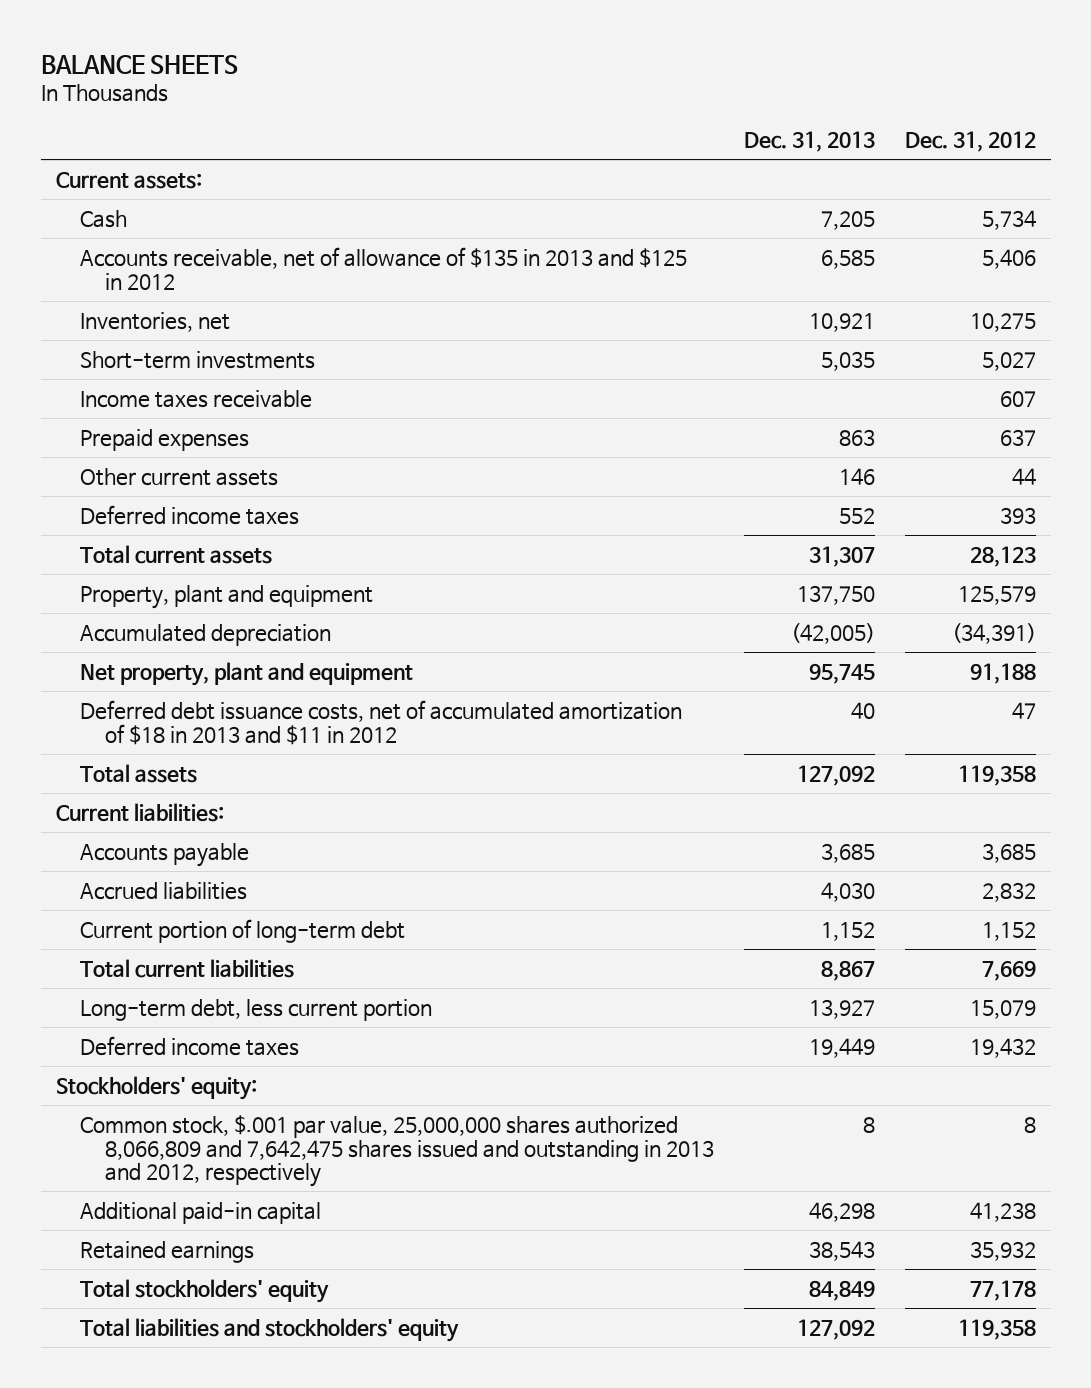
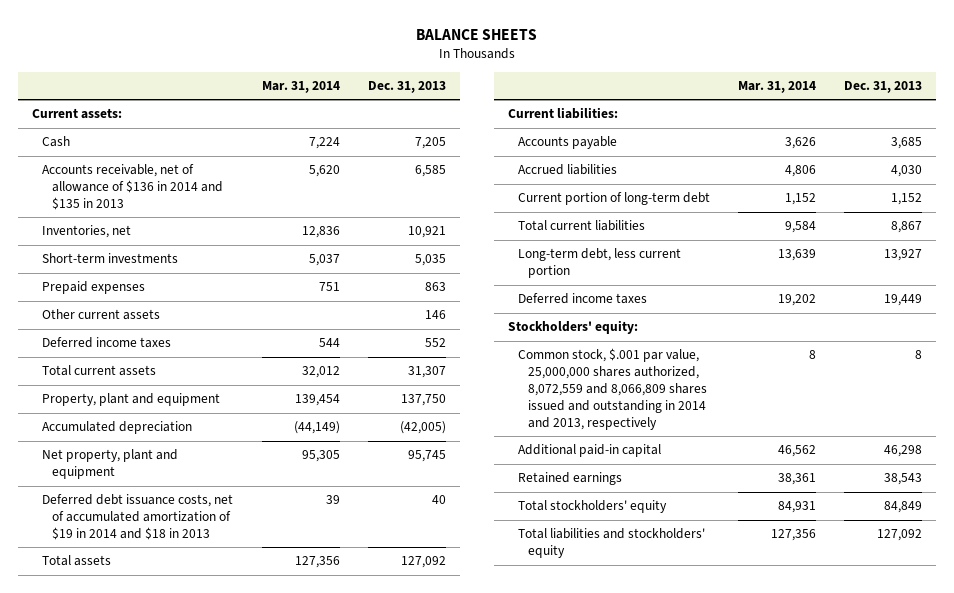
- | Dec. 31, 2013 | Dec. 31, 2012
+ | Mar. 31, 2014 | Dec. 31, 2013
- Accounts receivable, net of allowance of $135 in 2013 and $125 in 2012 | 6,585 | 5,406
+ Accounts receivable, net of allowance of $136 in 2014 and $135 in 2013 | 5,620 | 6,585
- Income taxes receivable | | 607
- Deferred debt issuance costs, net of accumulated amortization of $18 in 2013 and $11 in 2012 | 40 | 47
+ Deferred debt issuance costs, net of accumulated amortization of $19 in 2014 and $18 in 2013 | 39 | 40
- Common stock, $.001 par value, 25,000,000 shares authorized 8,066,809 and 7,642,475 shares issued and outstanding in 2013 and 2012, respectively | 8 | 8
+ Common stock, $.001 par value, 25,000,000 shares authorized, 8,072,559 and 8,066,809 shares issued and outstanding in 2014 and 2013, respectively | 8 | 8

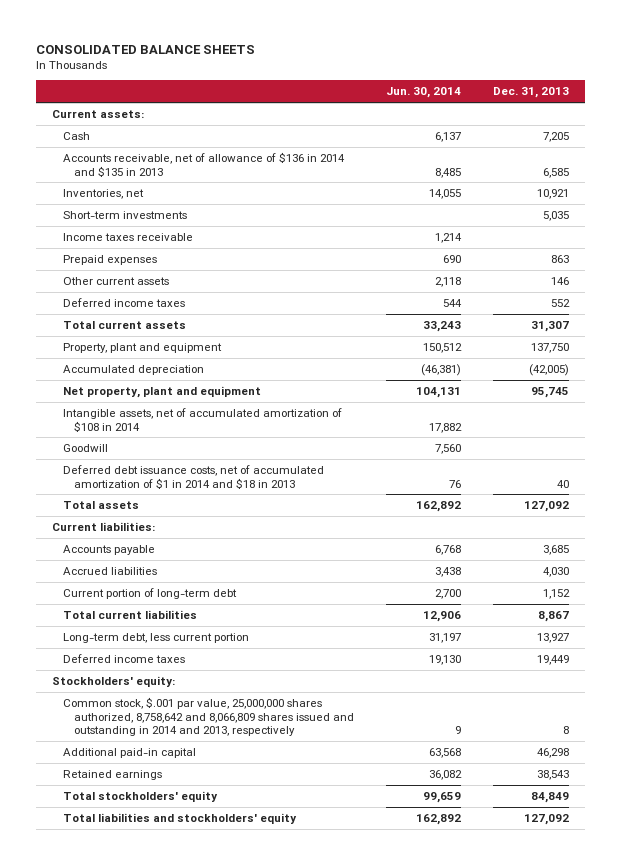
- BALANCE SHEETS
+ CONSOLIDATED BALANCE SHEETS
- | Mar. 31, 2014 | Dec. 31, 2013
+ | Jun. 30, 2014 | Dec. 31, 2013
+ Income taxes receivable | 1,214 |
- Deferred debt issuance costs, net of accumulated amortization of $19 in 2014 and $18 in 2013 | 39 | 40
+ Intangible assets, net of accumulated amortization of $108 in 2014 | 17,882 |
+ Goodwill | 7,560 |
+ Deferred debt issuance costs, net of accumulated amortization of $1 in 2014 and $18 in 2013 | 76 | 40
- Common stock, $.001 par value, 25,000,000 shares authorized, 8,072,559 and 8,066,809 shares issued and outstanding in 2014 and 2013, respectively | 8 | 8
+ Common stock, $.001 par value, 25,000,000 shares authorized, 8,758,642 and 8,066,809 shares issued and outstanding in 2014 and 2013, respectively | 9 | 8

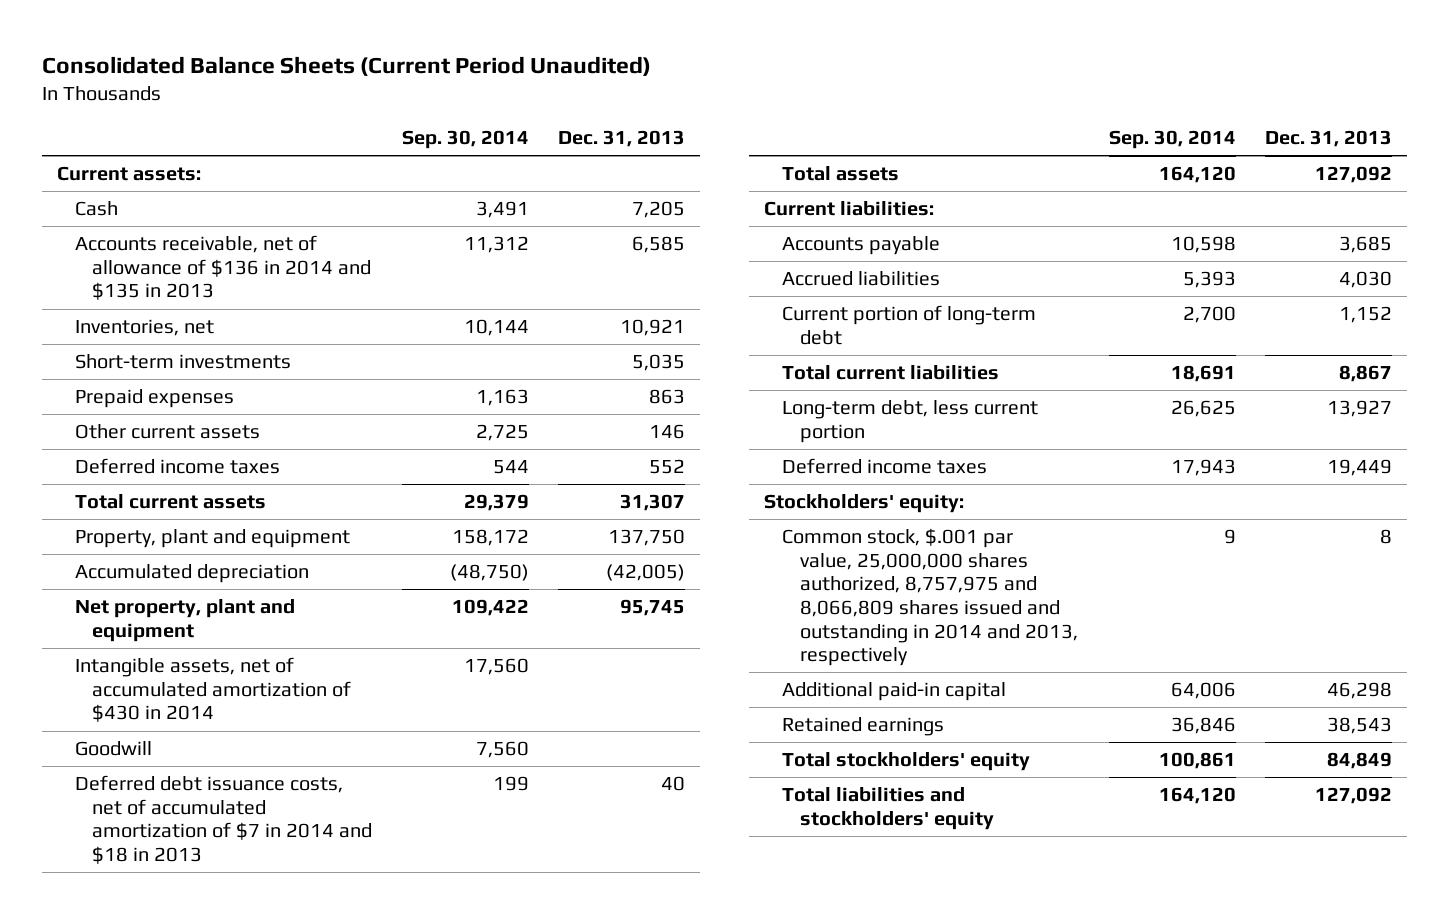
- CONSOLIDATED BALANCE SHEETS
+ Consolidated Balance Sheets (Current Period Unaudited)
- | Jun. 30, 2014 | Dec. 31, 2013
+ | Sep. 30, 2014 | Dec. 31, 2013
- Income taxes receivable | 1,214 |
- Intangible assets, net of accumulated amortization of $108 in 2014 | 17,882 |
+ Intangible assets, net of accumulated amortization of $430 in 2014 | 17,560 |
- Deferred debt issuance costs, net of accumulated amortization of $1 in 2014 and $18 in 2013 | 76 | 40
+ Deferred debt issuance costs, net of accumulated amortization of $7 in 2014 and $18 in 2013 | 199 | 40
- Common stock, $.001 par value, 25,000,000 shares authorized, 8,758,642 and 8,066,809 shares issued and outstanding in 2014 and 2013, respectively | 9 | 8
+ Common stock, $.001 par value, 25,000,000 shares authorized, 8,757,975 and 8,066,809 shares issued and outstanding in 2014 and 2013, respectively | 9 | 8

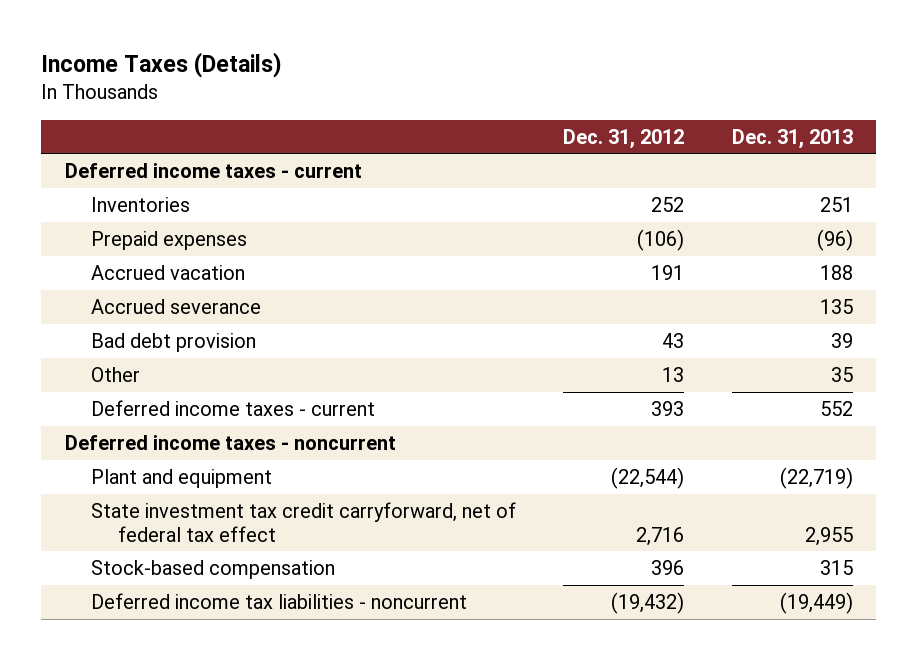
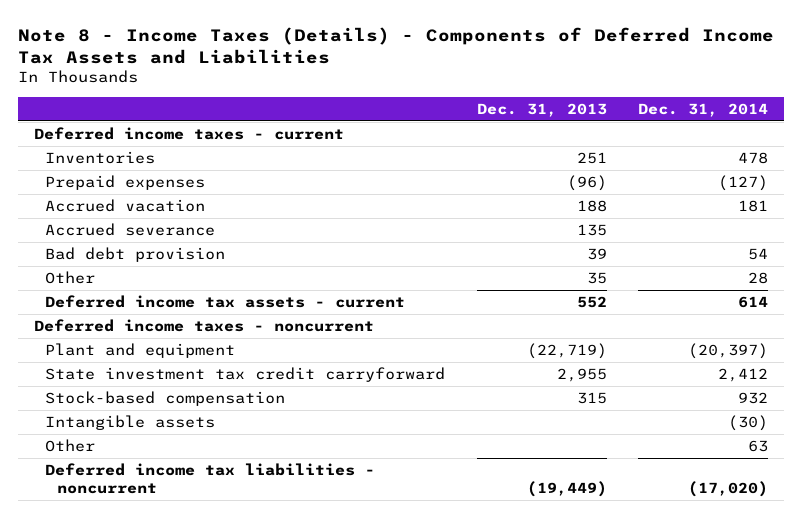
- Income Taxes (Details)
+ Note 8 - Income Taxes (Details) - Components of Deferred Income Tax Assets and Liabilities
- | Dec. 31, 2012 | Dec. 31, 2013
+ | Dec. 31, 2013 | Dec. 31, 2014
- Deferred income taxes - current | 393 | 552
+ Deferred income tax assets - current | 552 | 614
- State investment tax credit carryforward, net of federal tax effect | 2,716 | 2,955
+ State investment tax credit carryforward | 2,955 | 2,412
+ Intangible assets | | (30)
+ Other | | 63

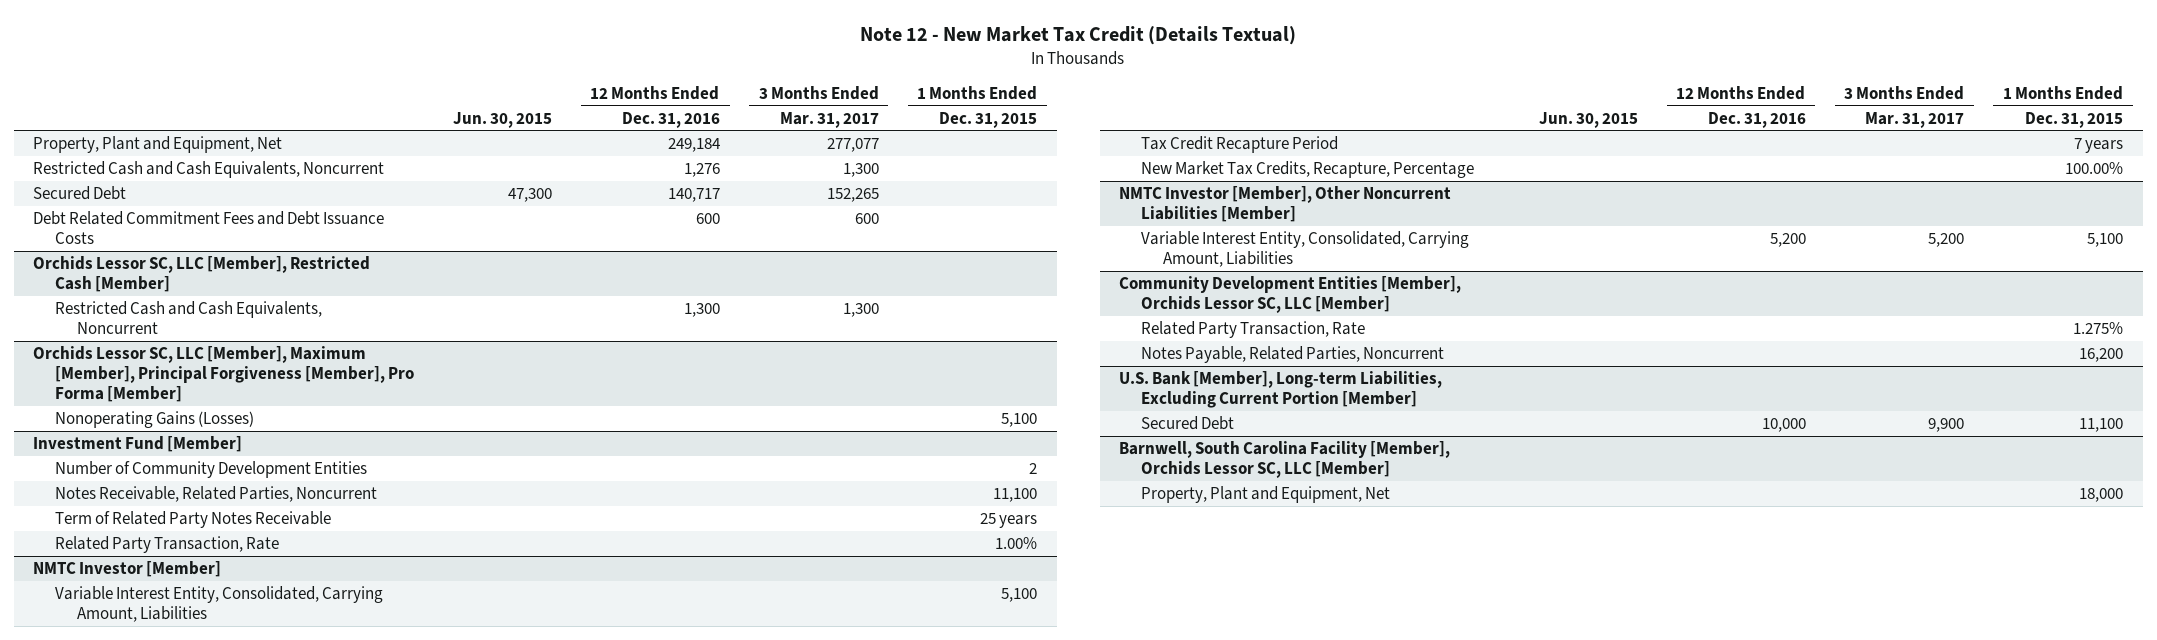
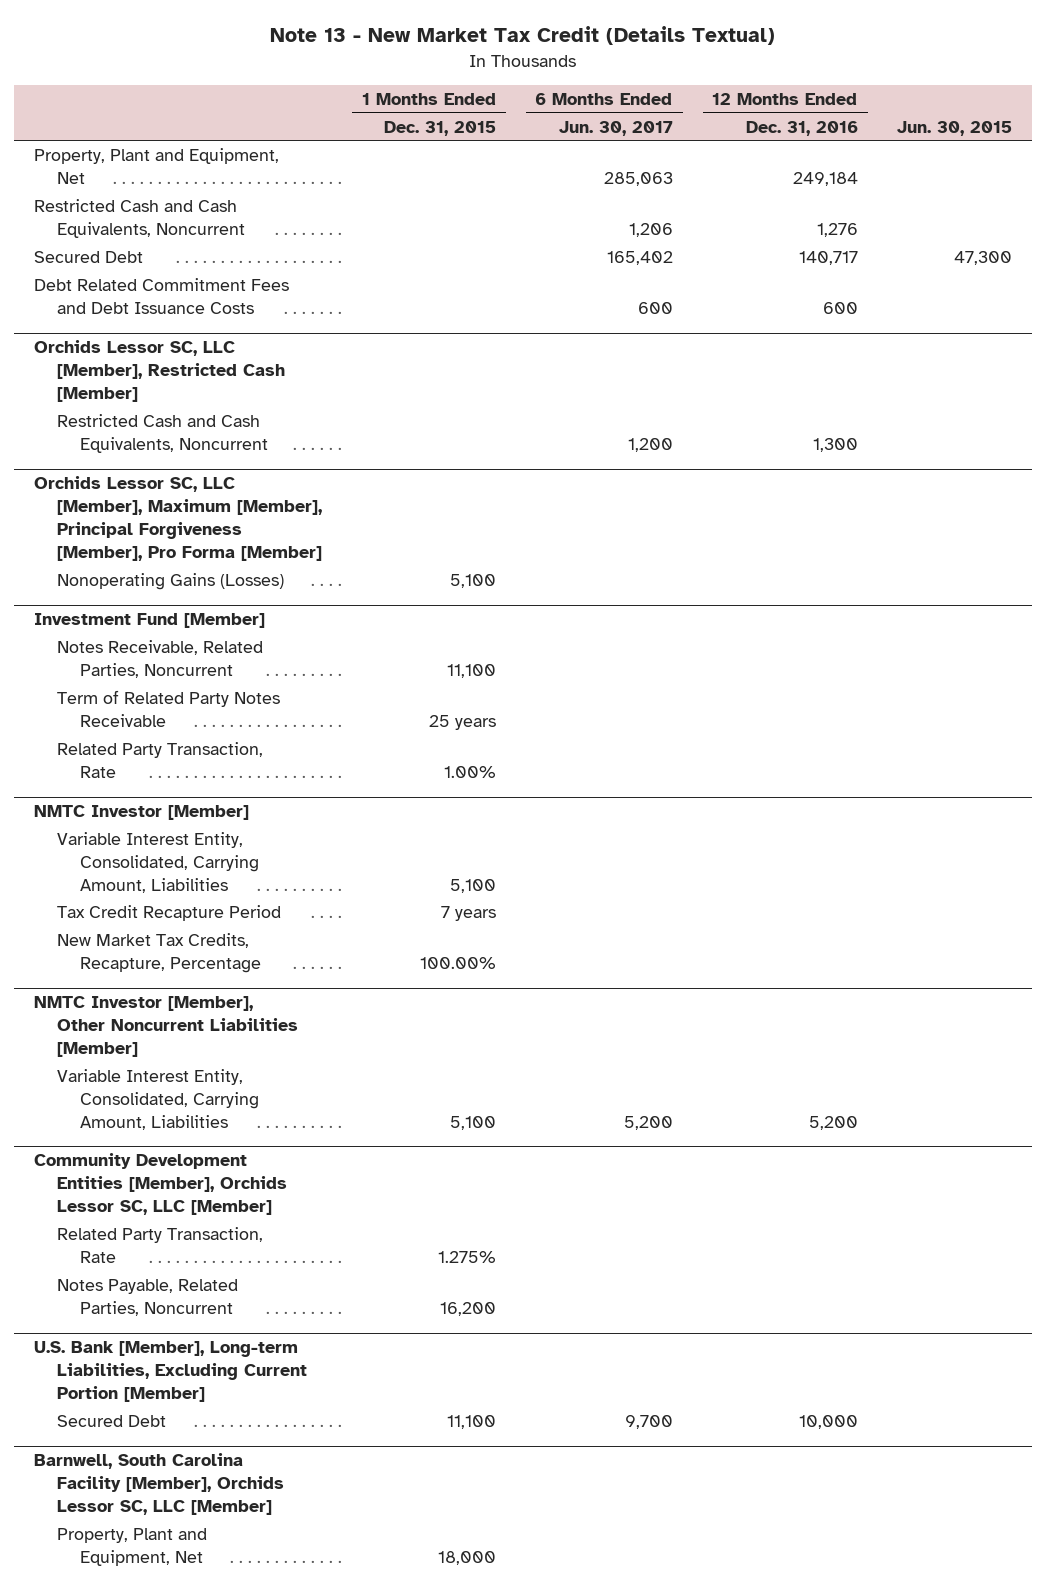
- Note 12 - New Market Tax Credit (Details Textual)
+ Note 13 - New Market Tax Credit (Details Textual)
- | Jun. 30, 2015 | 12 Months Ended Dec. 31, 2016 | 3 Months Ended Mar. 31, 2017 | 1 Months Ended Dec. 31, 2015
+ | 1 Months Ended Dec. 31, 2015 | 6 Months Ended Jun. 30, 2017 | 12 Months Ended Dec. 31, 2016 | Jun. 30, 2015
@ Investment Fund [Member]
- Number of Community Development Entities | | | | 2

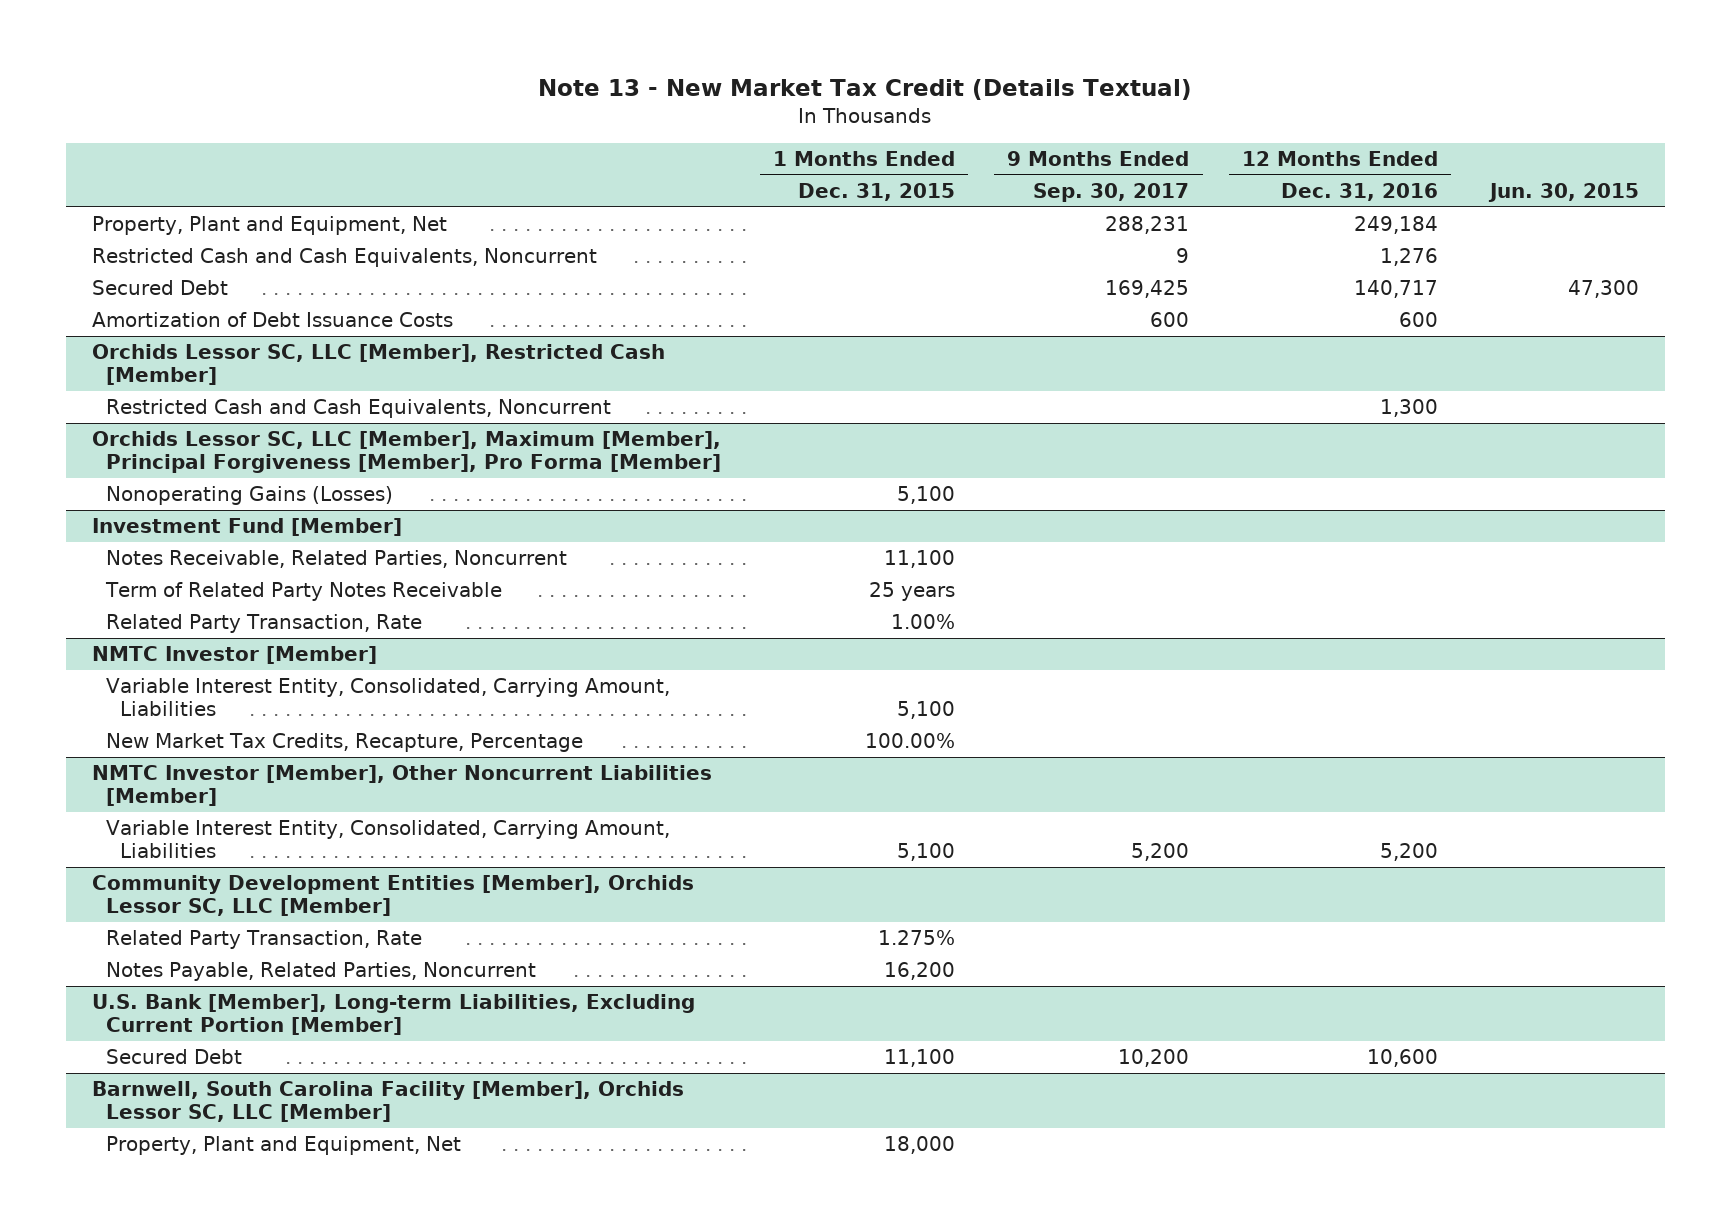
- | 1 Months Ended Dec. 31, 2015 | 6 Months Ended Jun. 30, 2017 | 12 Months Ended Dec. 31, 2016 | Jun. 30, 2015
+ | 1 Months Ended Dec. 31, 2015 | 9 Months Ended Sep. 30, 2017 | 12 Months Ended Dec. 31, 2016 | Jun. 30, 2015
- Debt Related Commitment Fees and Debt Issuance Costs | | 600 | 600 |
+ Amortization of Debt Issuance Costs | | 600 | 600 |
@ NMTC Investor [Member]
- Tax Credit Recapture Period | 7 years | | |
@ U.S. Bank [Member], Long-term Liabilities, Excluding Current Portion [Member]
- Secured Debt | 11,100 | 9,700 | 10,000 |
+ Secured Debt | 11,100 | 10,200 | 10,600 |

